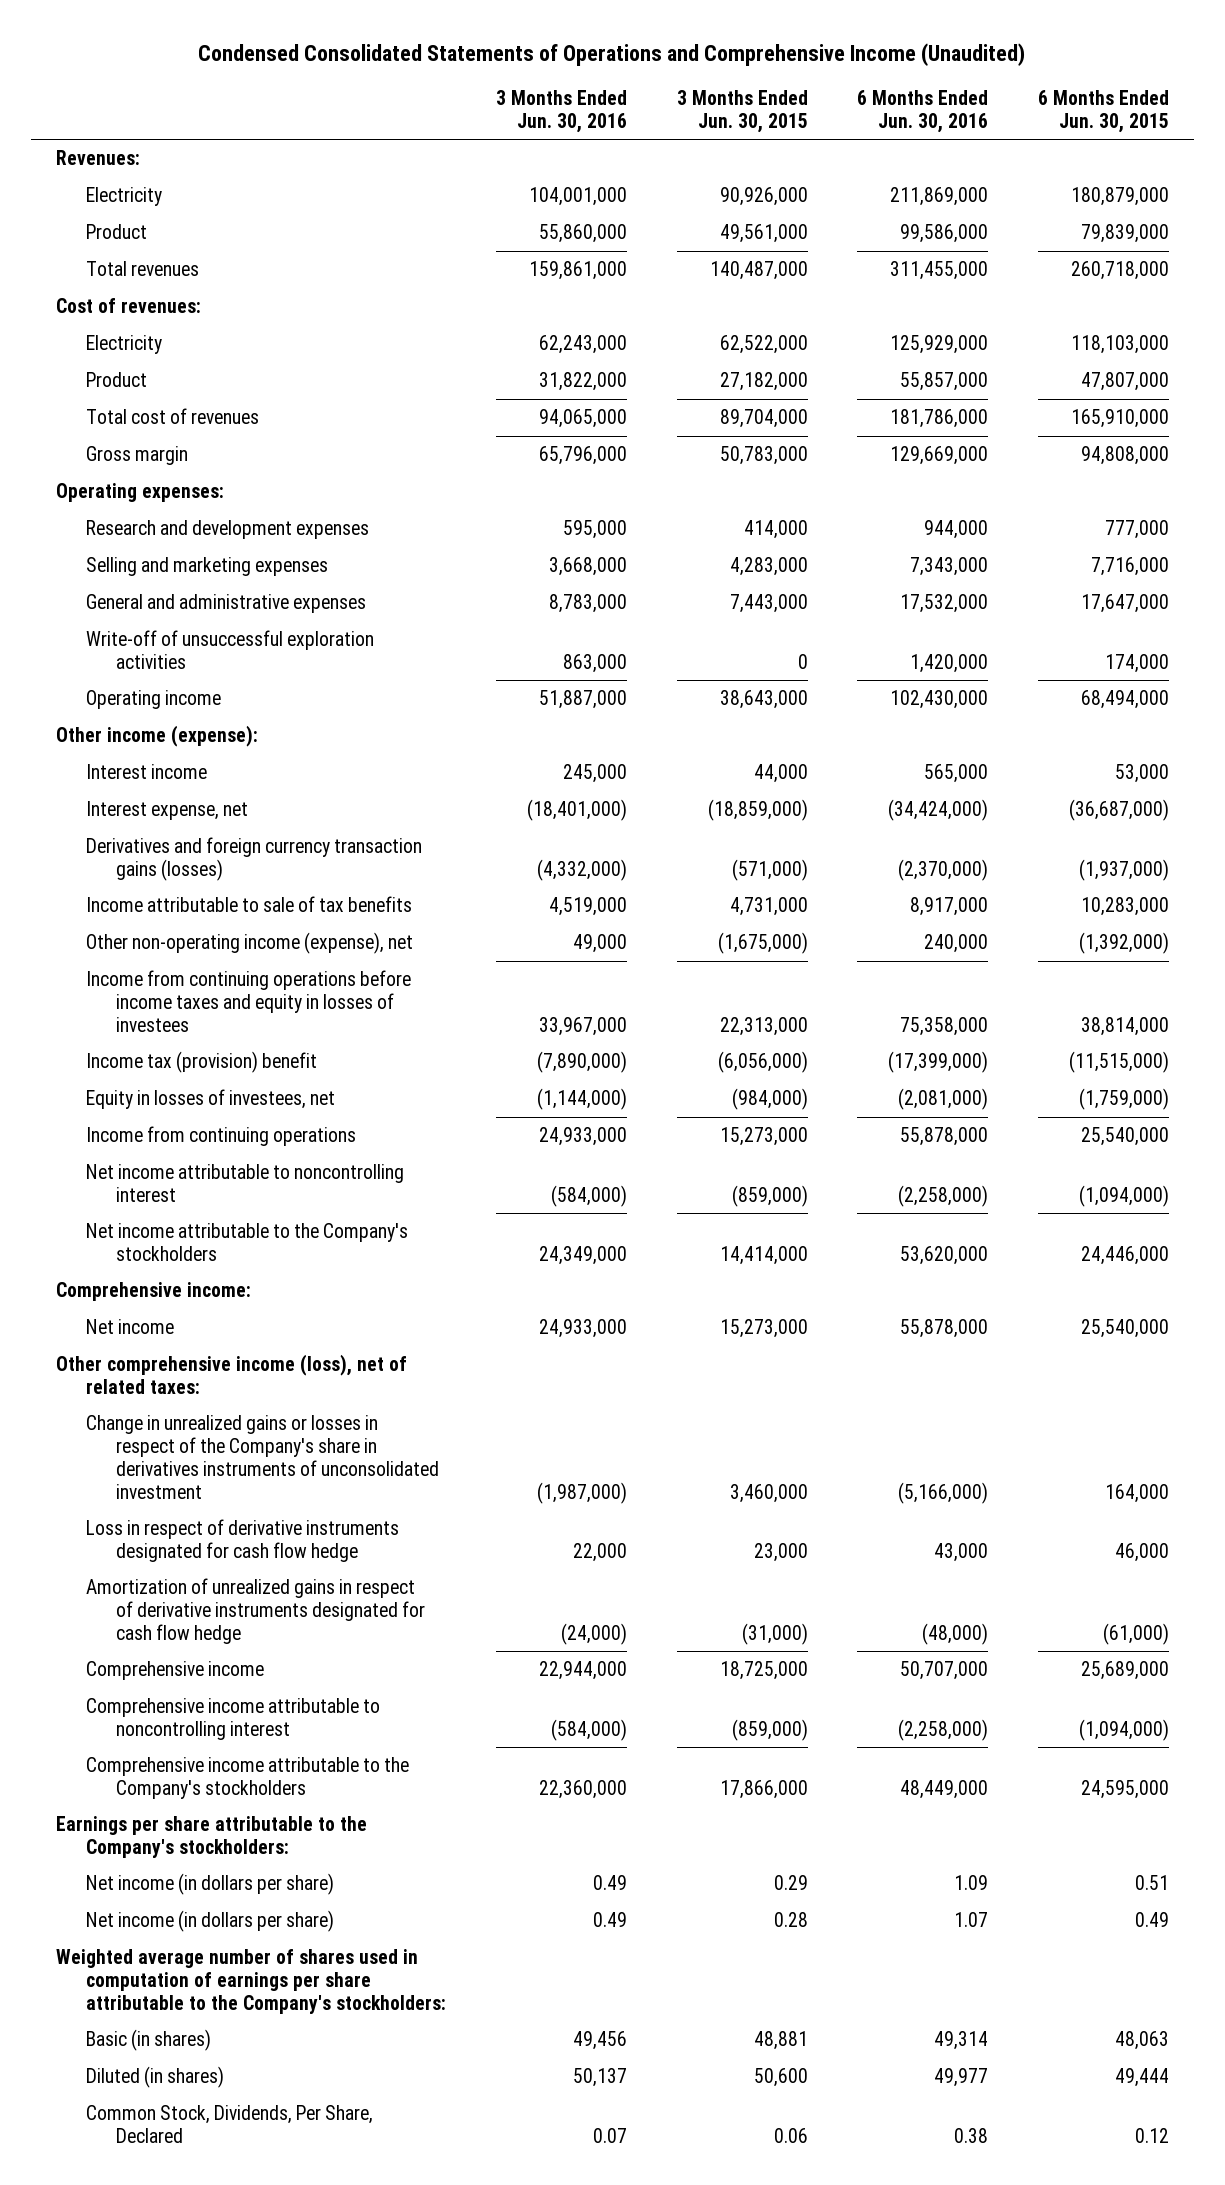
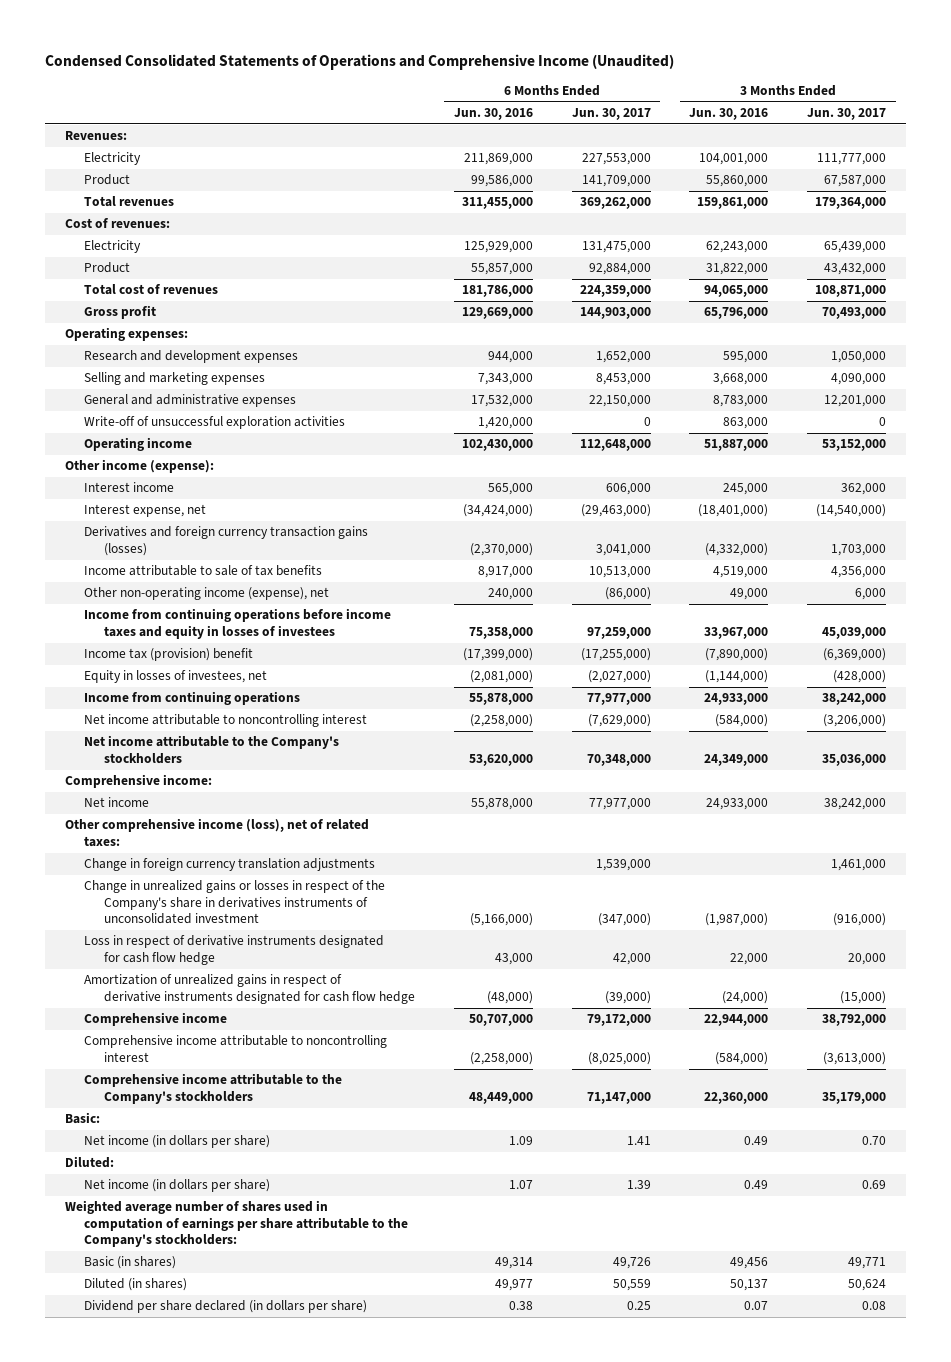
- | 3 Months Ended Jun. 30, 2016 | 3 Months Ended Jun. 30, 2015 | 6 Months Ended Jun. 30, 2016 | 6 Months Ended Jun. 30, 2015
+ | 6 Months Ended Jun. 30, 2016 | 6 Months Ended Jun. 30, 2017 | 3 Months Ended Jun. 30, 2016 | 3 Months Ended Jun. 30, 2017
- Gross margin | 65,796,000 | 50,783,000 | 129,669,000 | 94,808,000
+ Gross profit | 129,669,000 | 144,903,000 | 65,796,000 | 70,493,000
+ Change in foreign currency translation adjustments | | 1,539,000 | | 1,461,000
- Earnings per share attributable to the Company's stockholders:
+ Basic:
+ Diluted:
- Common Stock, Dividends, Per Share, Declared | 0.07 | 0.06 | 0.38 | 0.12
+ Dividend per share declared (in dollars per share) | 0.38 | 0.25 | 0.07 | 0.08

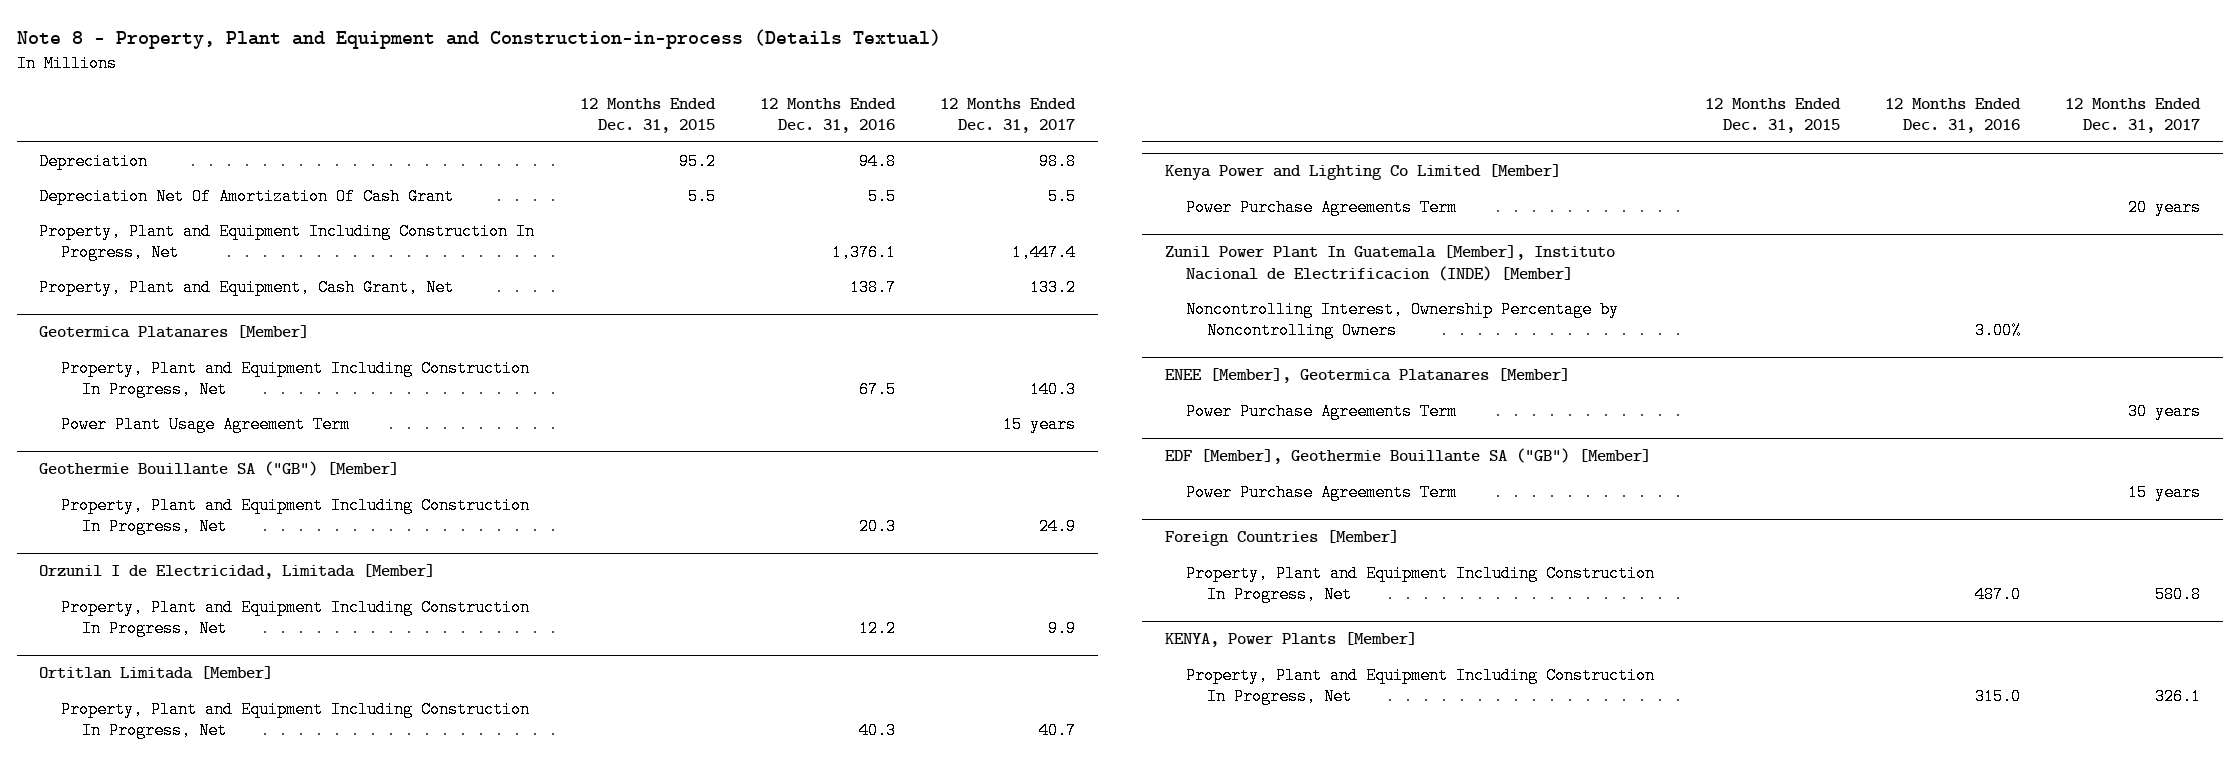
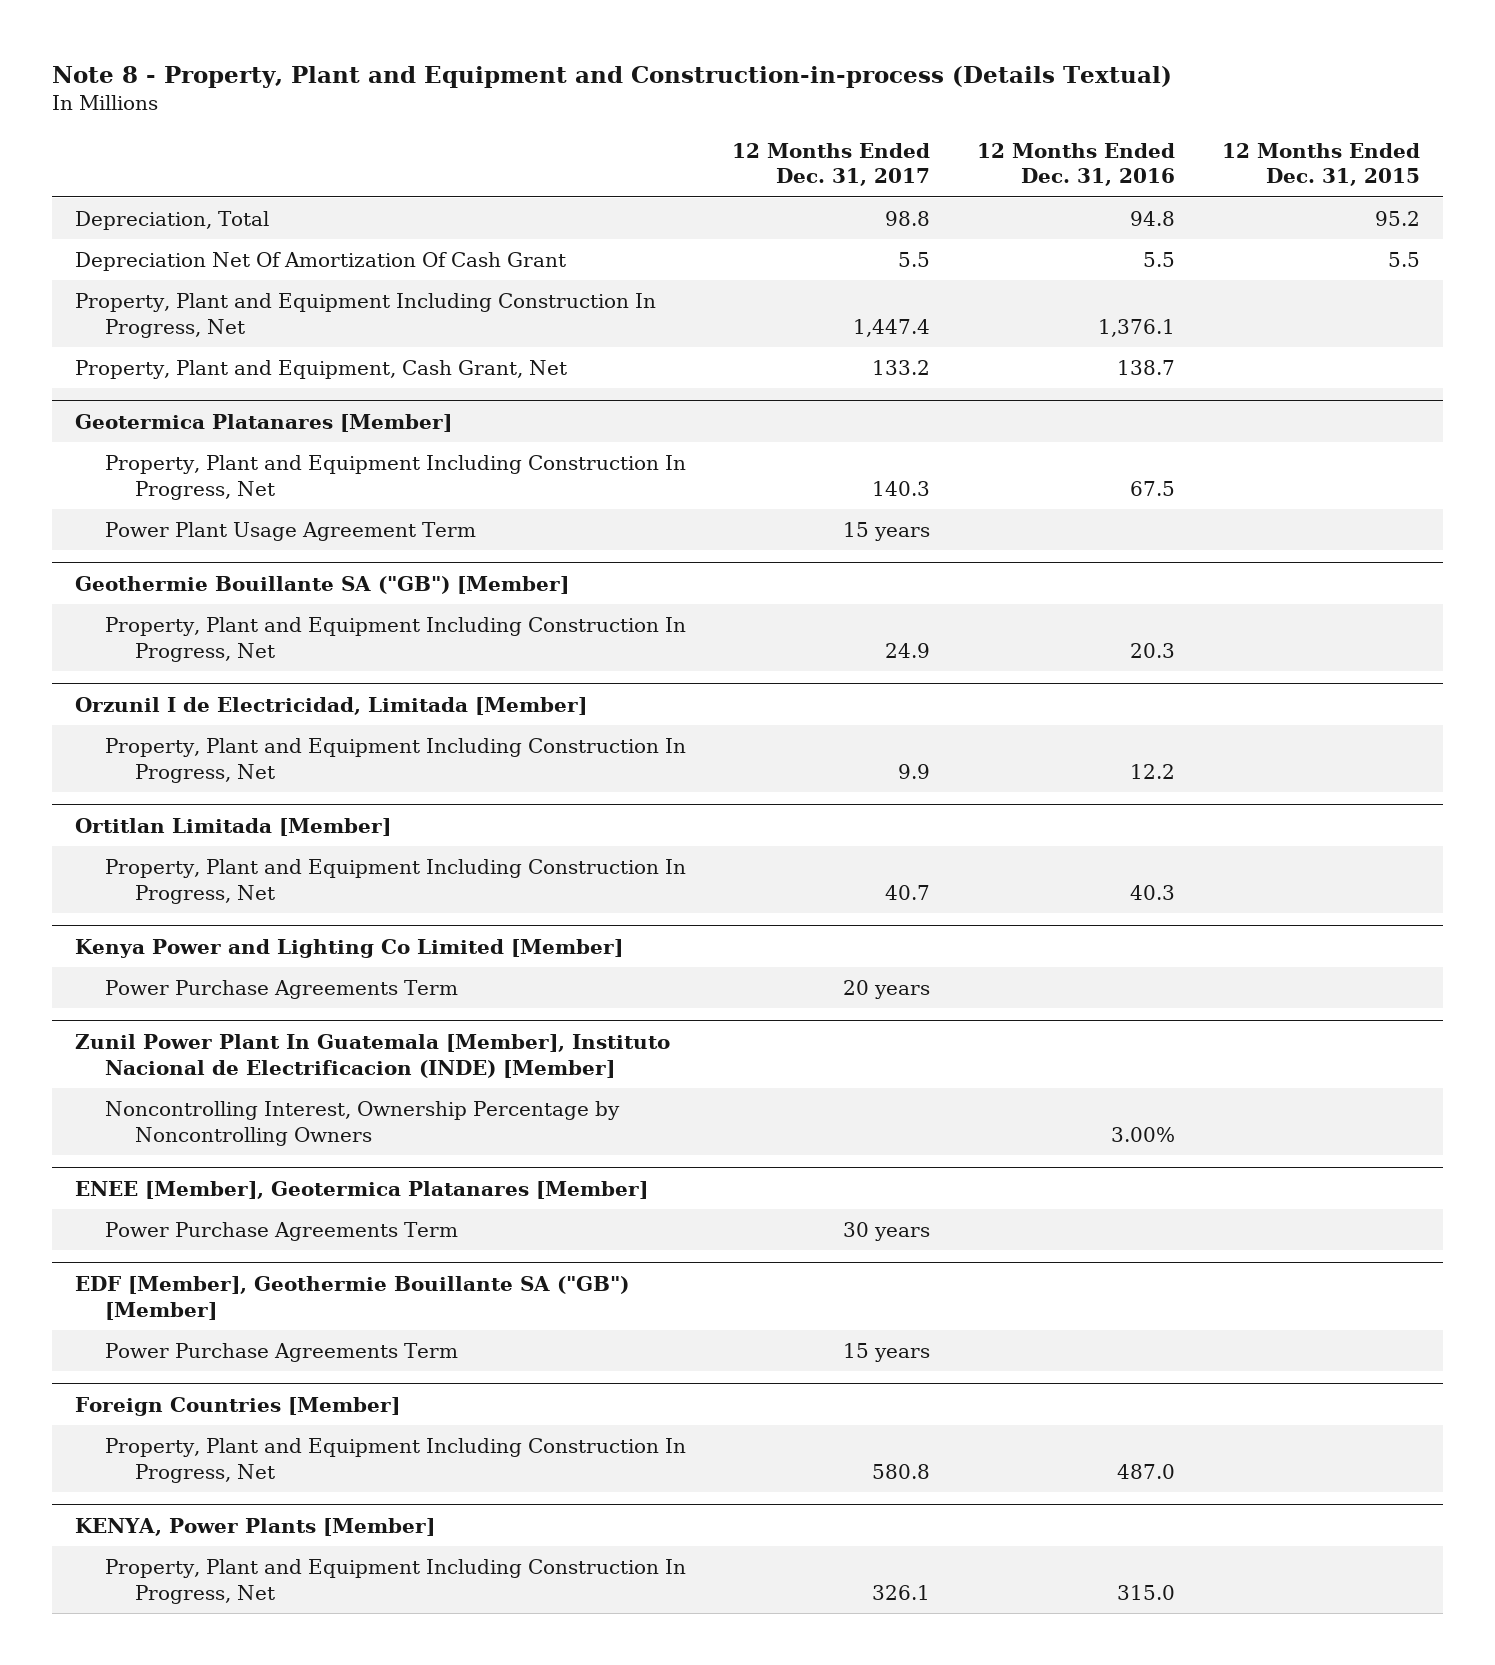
- | 12 Months Ended Dec. 31, 2015 | 12 Months Ended Dec. 31, 2016 | 12 Months Ended Dec. 31, 2017
+ | 12 Months Ended Dec. 31, 2017 | 12 Months Ended Dec. 31, 2016 | 12 Months Ended Dec. 31, 2015
- Depreciation | 95.2 | 94.8 | 98.8
+ Depreciation, Total | 98.8 | 94.8 | 95.2

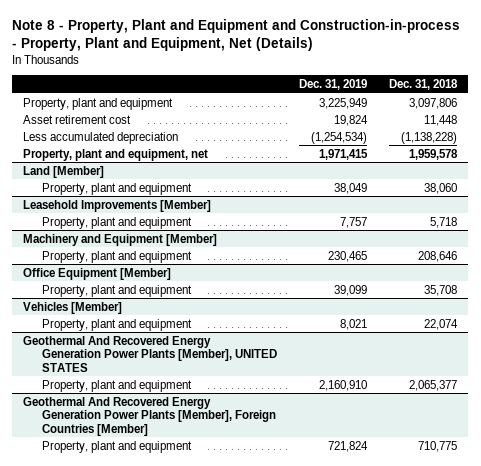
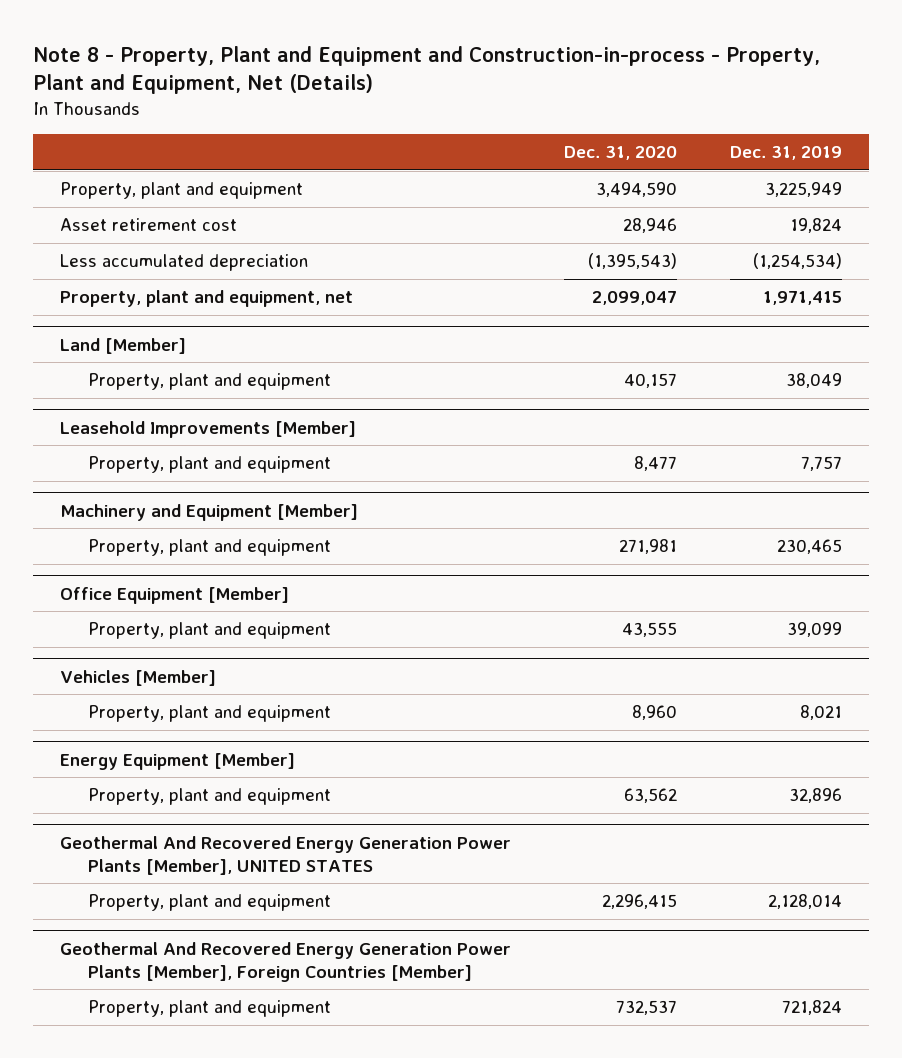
- | Dec. 31, 2019 | Dec. 31, 2018
+ | Dec. 31, 2020 | Dec. 31, 2019
+ Energy Equipment [Member]
+ Property, plant and equipment | 63,562 | 32,896
@ Geothermal And Recovered Energy Generation Power Plants [Member], UNITED STATES
- Property, plant and equipment | 2,160,910 | 2,065,377
+ Property, plant and equipment | 2,296,415 | 2,128,014

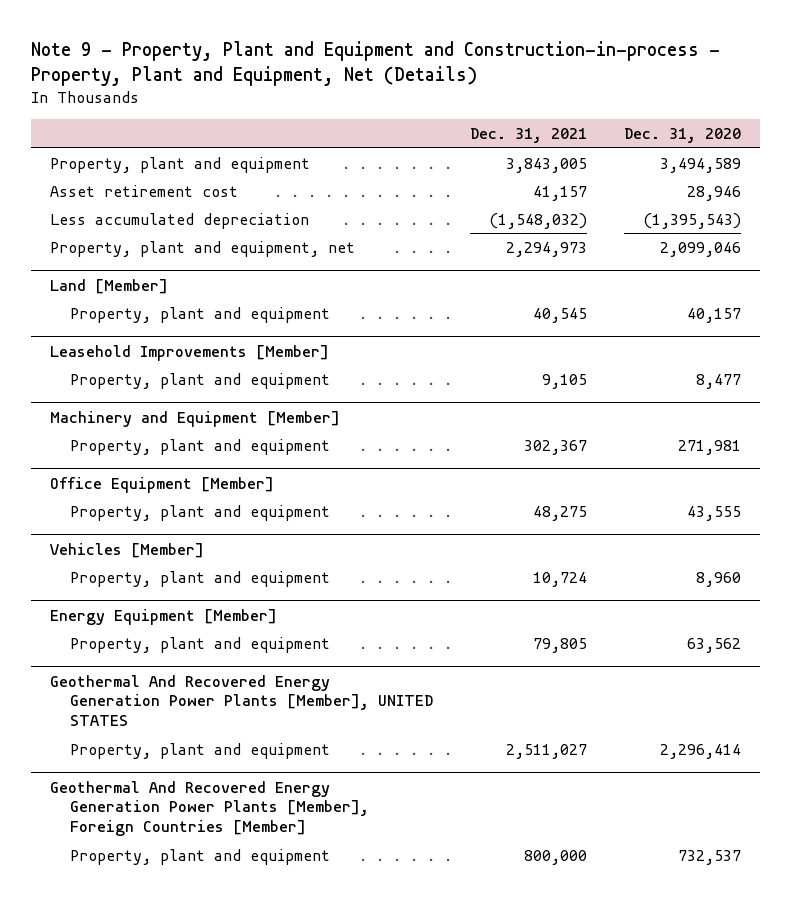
- Note 8 - Property, Plant and Equipment and Construction-in-process - Property, Plant and Equipment, Net (Details)
+ Note 9 - Property, Plant and Equipment and Construction-in-process - Property, Plant and Equipment, Net (Details)
- | Dec. 31, 2020 | Dec. 31, 2019
+ | Dec. 31, 2021 | Dec. 31, 2020
- Property, plant and equipment | 3,494,590 | 3,225,949
+ Property, plant and equipment | 3,843,005 | 3,494,589
- Property, plant and equipment, net | 2,099,047 | 1,971,415
+ Property, plant and equipment, net | 2,294,973 | 2,099,046
@ Geothermal And Recovered Energy Generation Power Plants [Member], UNITED STATES
- Property, plant and equipment | 2,296,415 | 2,128,014
+ Property, plant and equipment | 2,511,027 | 2,296,414

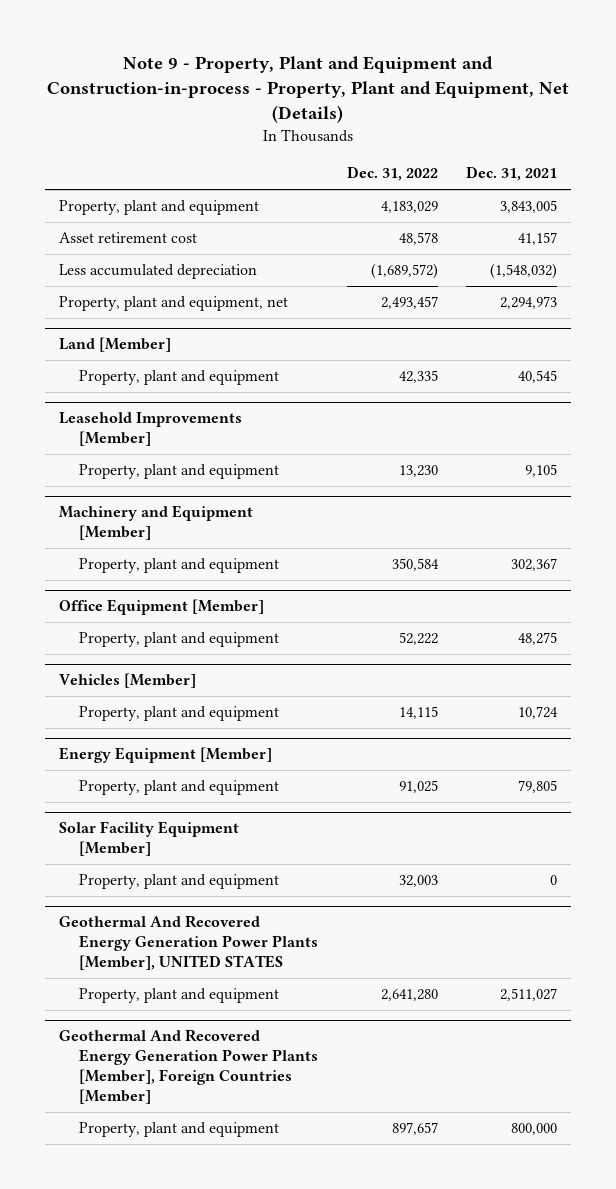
- | Dec. 31, 2021 | Dec. 31, 2020
+ | Dec. 31, 2022 | Dec. 31, 2021
+ Solar Facility Equipment [Member]
+ Property, plant and equipment | 32,003 | 0

